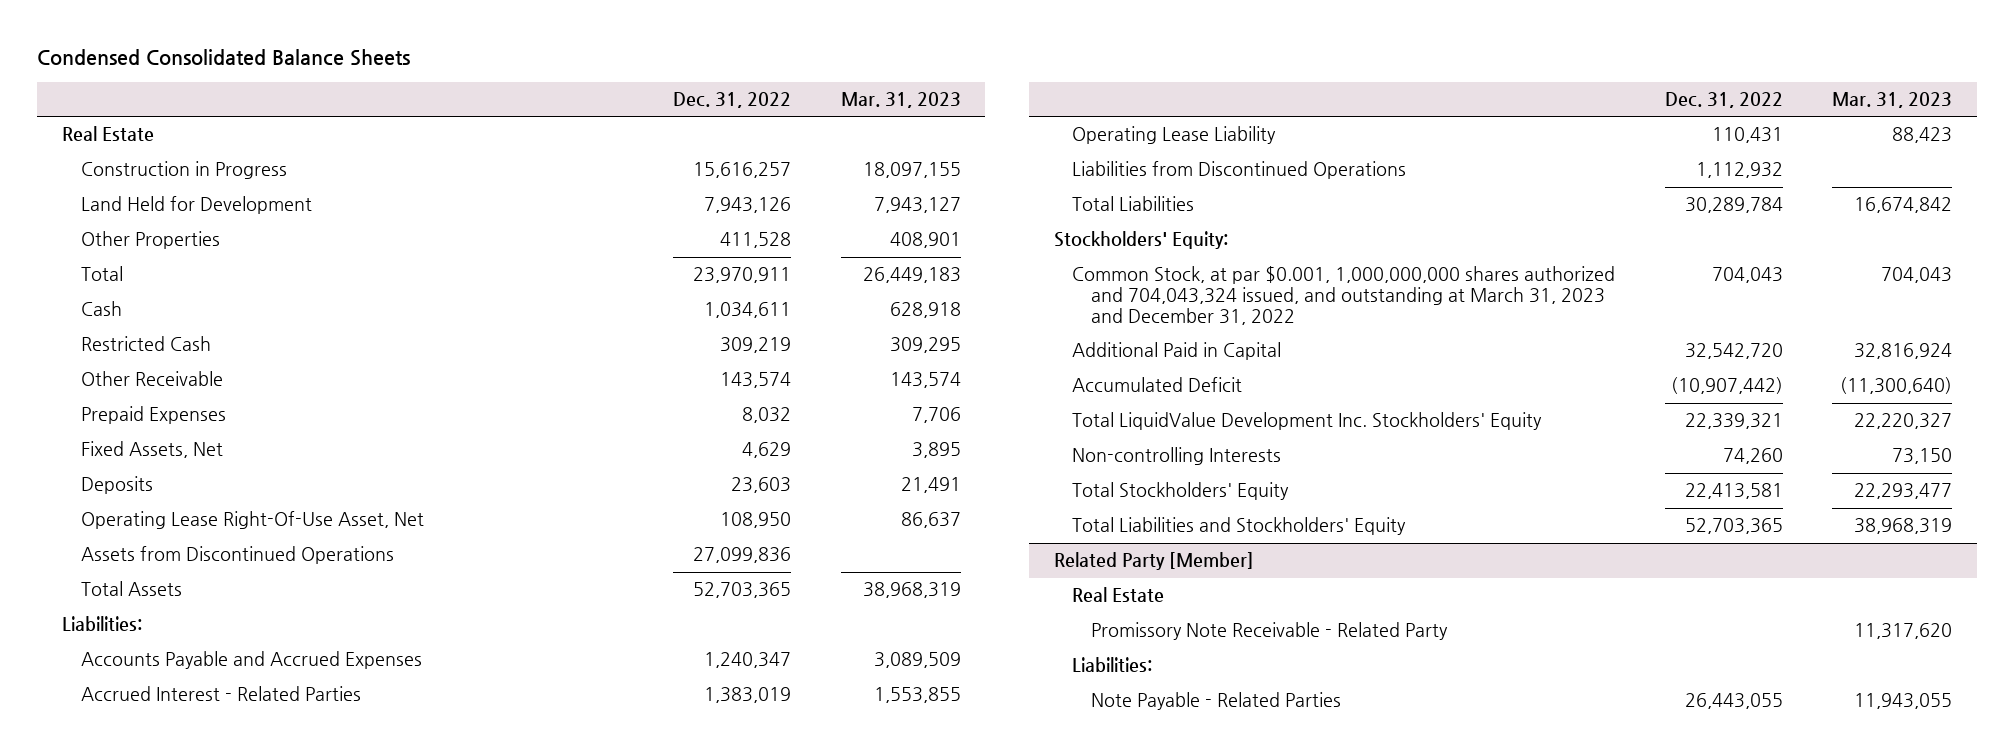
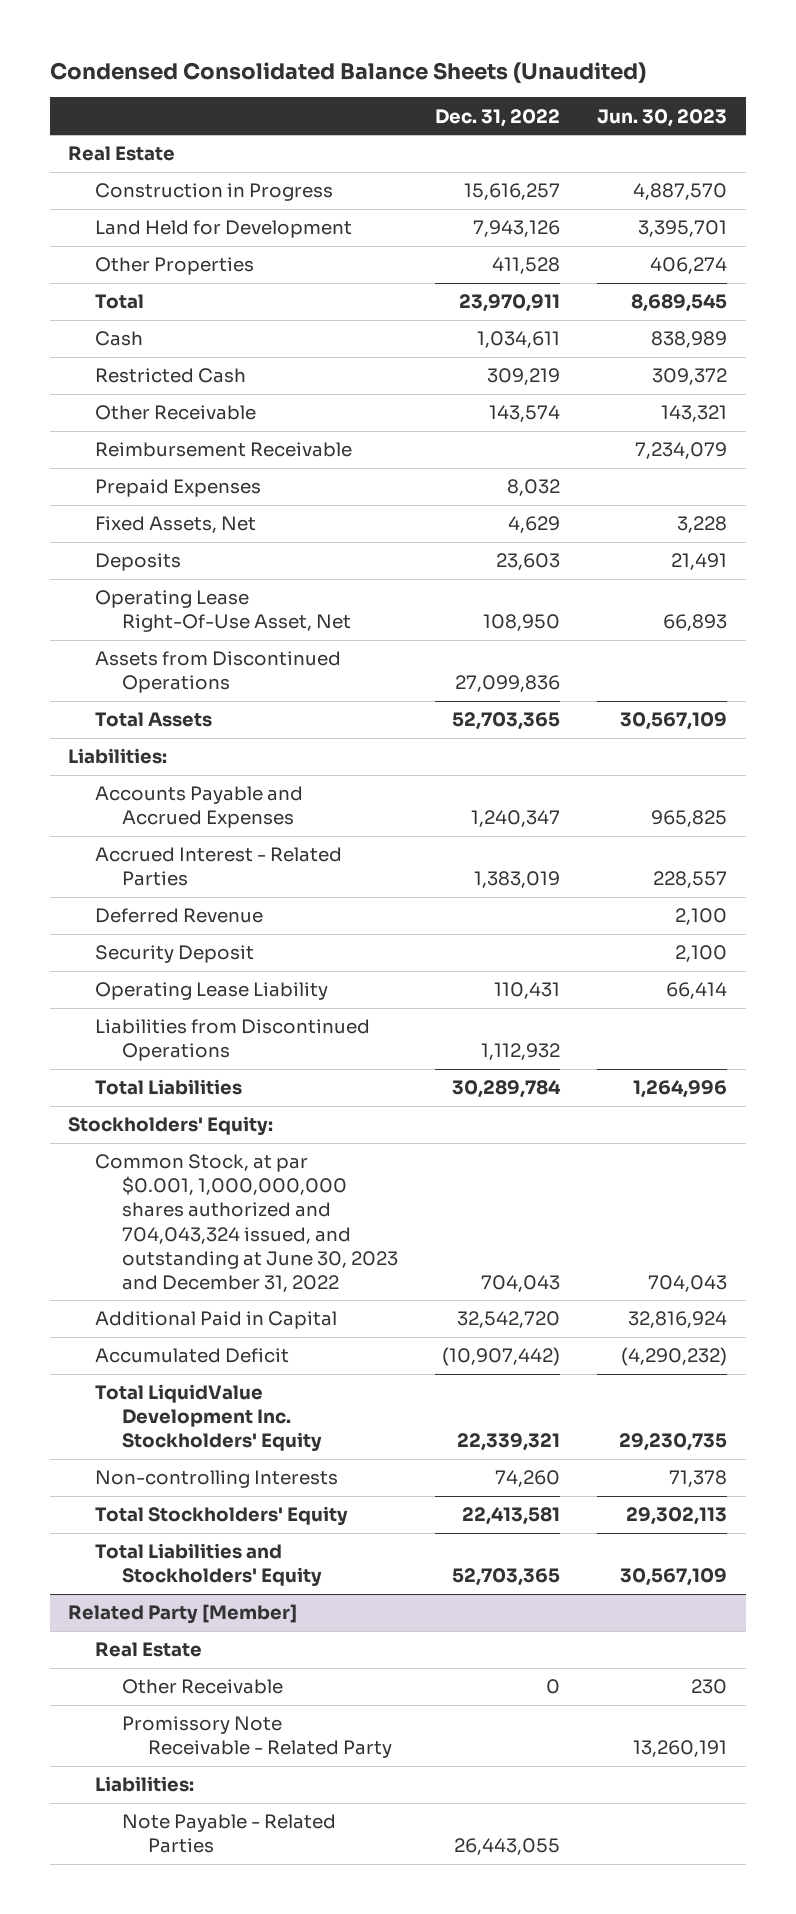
- Condensed Consolidated Balance Sheets
+ Condensed Consolidated Balance Sheets (Unaudited)
- | Dec. 31, 2022 | Mar. 31, 2023
+ | Dec. 31, 2022 | Jun. 30, 2023
+ Reimbursement Receivable | | 7,234,079
+ Deferred Revenue | | 2,100
+ Security Deposit | | 2,100
- Common Stock, at par $0.001, 1,000,000,000 shares authorized and 704,043,324 issued, and outstanding at March 31, 2023 and December 31, 2022 | 704,043 | 704,043
+ Common Stock, at par $0.001, 1,000,000,000 shares authorized and 704,043,324 issued, and outstanding at June 30, 2023 and December 31, 2022 | 704,043 | 704,043
@ Related Party [Member]
+ Other Receivable | 0 | 230

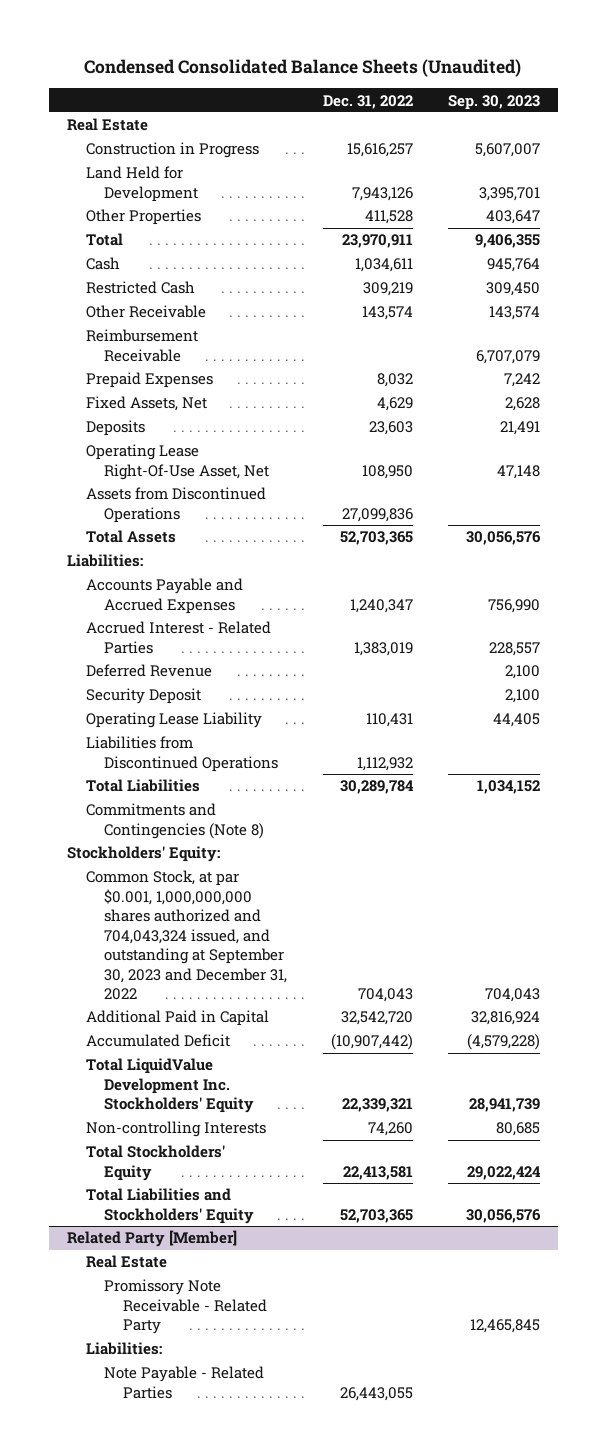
- | Dec. 31, 2022 | Jun. 30, 2023
+ | Dec. 31, 2022 | Sep. 30, 2023
+ Commitments and Contingencies (Note 8)
- Common Stock, at par $0.001, 1,000,000,000 shares authorized and 704,043,324 issued, and outstanding at June 30, 2023 and December 31, 2022 | 704,043 | 704,043
+ Common Stock, at par $0.001, 1,000,000,000 shares authorized and 704,043,324 issued, and outstanding at September 30, 2023 and December 31, 2022 | 704,043 | 704,043
@ Related Party [Member]
- Other Receivable | 0 | 230

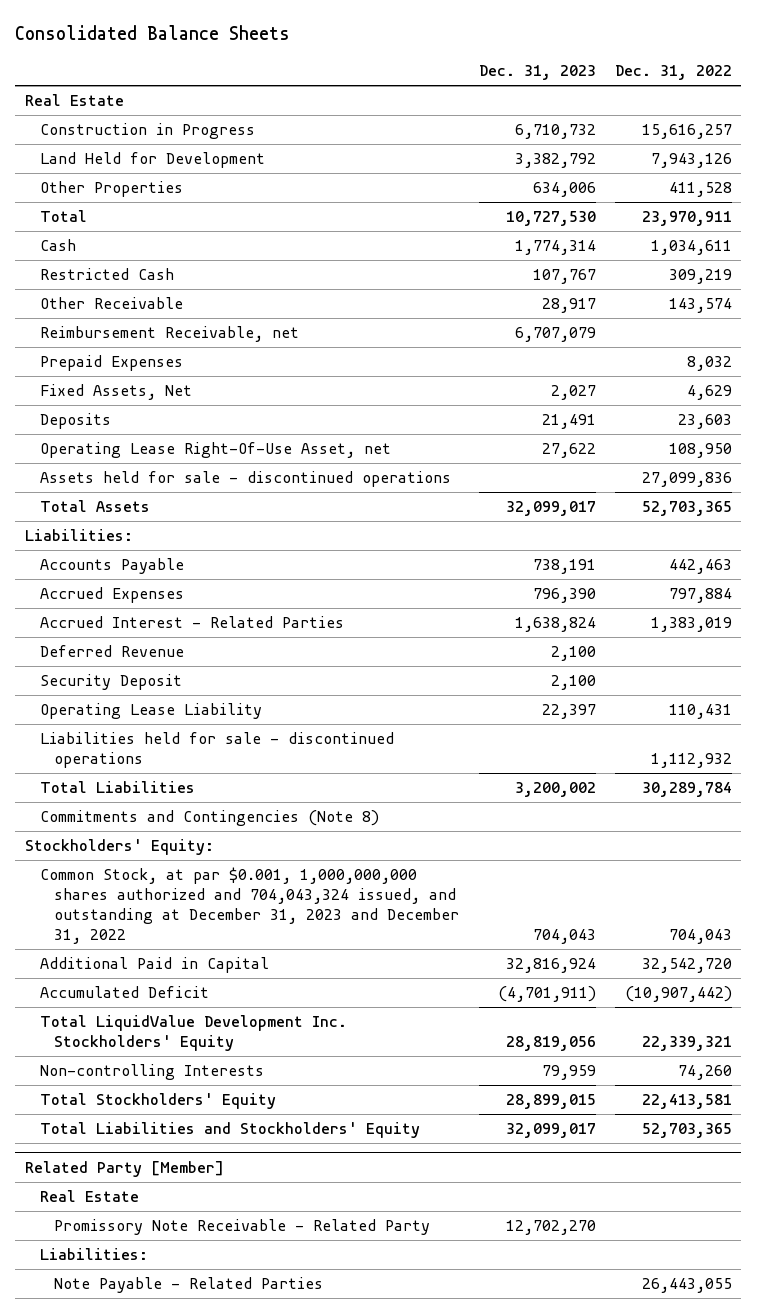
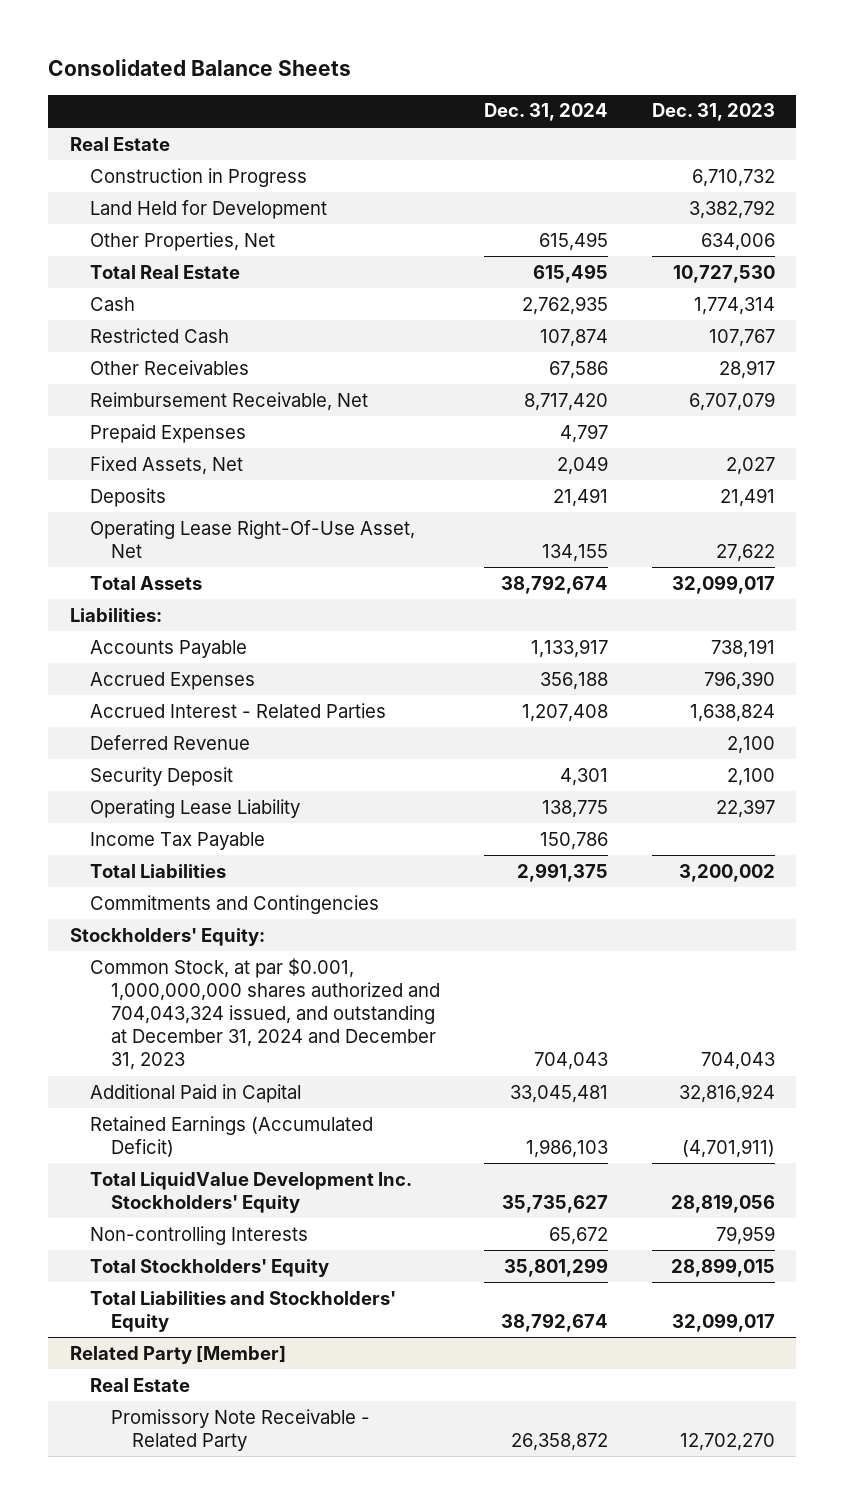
- | Dec. 31, 2023 | Dec. 31, 2022
+ | Dec. 31, 2024 | Dec. 31, 2023
- Other Properties | 634,006 | 411,528
- Total | 10,727,530 | 23,970,911
+ Other Properties, Net | 615,495 | 634,006
+ Total Real Estate | 615,495 | 10,727,530
- Other Receivable | 28,917 | 143,574
- Reimbursement Receivable, net | 6,707,079 |
+ Other Receivables | 67,586 | 28,917
+ Reimbursement Receivable, Net | 8,717,420 | 6,707,079
- Operating Lease Right-Of-Use Asset, net | 27,622 | 108,950
- Assets held for sale - discontinued operations | | 27,099,836
+ Operating Lease Right-Of-Use Asset, Net | 134,155 | 27,622
- Liabilities held for sale - discontinued operations | | 1,112,932
+ Income Tax Payable | 150,786 |
- Commitments and Contingencies (Note 8)
+ Commitments and Contingencies
- Common Stock, at par $0.001, 1,000,000,000 shares authorized and 704,043,324 issued, and outstanding at December 31, 2023 and December 31, 2022 | 704,043 | 704,043
+ Common Stock, at par $0.001, 1,000,000,000 shares authorized and 704,043,324 issued, and outstanding at December 31, 2024 and December 31, 2023 | 704,043 | 704,043
- Accumulated Deficit | (4,701,911) | (10,907,442)
+ Retained Earnings (Accumulated Deficit) | 1,986,103 | (4,701,911)
@ Related Party [Member]
- Liabilities:
- Note Payable - Related Parties | | 26,443,055

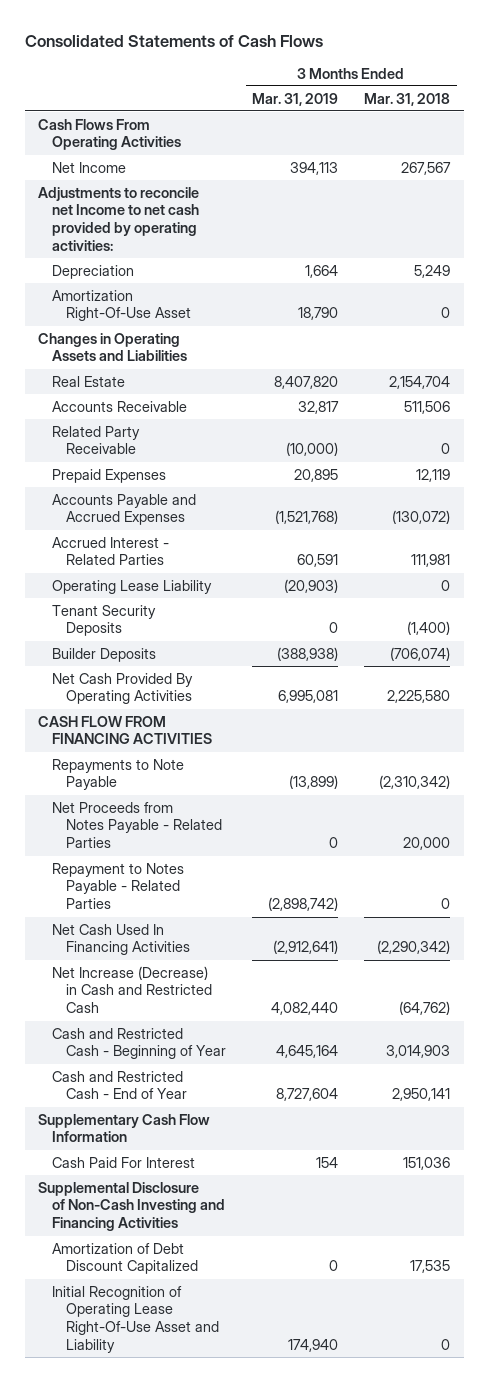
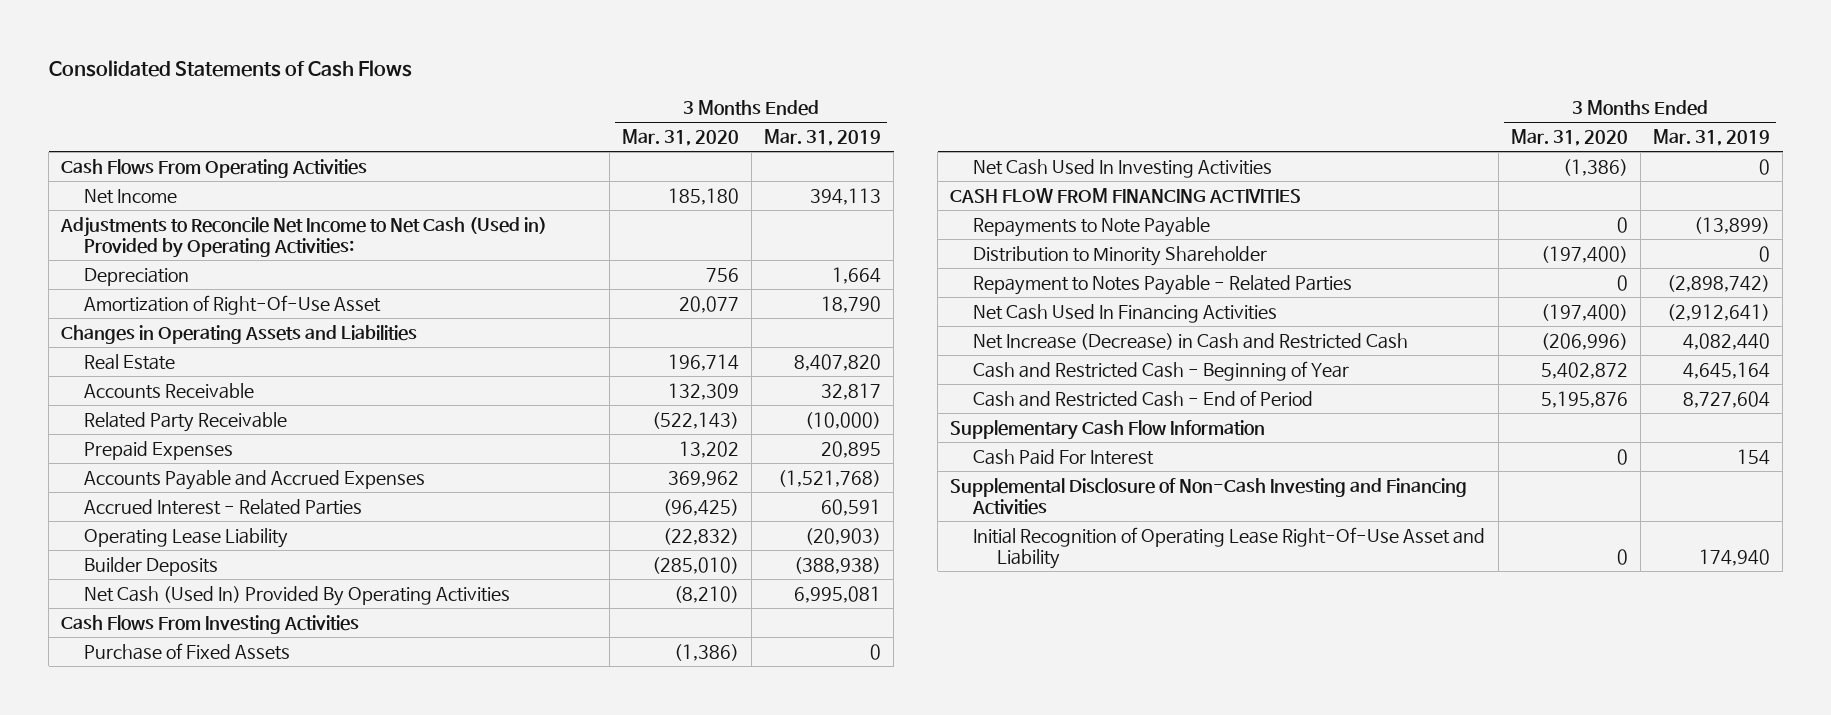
- | 3 Months Ended Mar. 31, 2019 | 3 Months Ended Mar. 31, 2018
+ | 3 Months Ended Mar. 31, 2020 | 3 Months Ended Mar. 31, 2019
- Adjustments to reconcile net Income to net cash provided by operating activities:
+ Adjustments to Reconcile Net Income to Net Cash (Used in) Provided by Operating Activities:
- Amortization Right-Of-Use Asset | 18,790 | 0
+ Amortization of Right-Of-Use Asset | 20,077 | 18,790
- Tenant Security Deposits | 0 | (1,400)
- Net Cash Provided By Operating Activities | 6,995,081 | 2,225,580
+ Net Cash (Used In) Provided By Operating Activities | (8,210) | 6,995,081
+ Cash Flows From Investing Activities
+ Purchase of Fixed Assets | (1,386) | 0
+ Net Cash Used In Investing Activities | (1,386) | 0
- Net Proceeds from Notes Payable - Related Parties | 0 | 20,000
+ Distribution to Minority Shareholder | (197,400) | 0
- Cash and Restricted Cash - End of Year | 8,727,604 | 2,950,141
+ Cash and Restricted Cash - End of Period | 5,195,876 | 8,727,604
- Amortization of Debt Discount Capitalized | 0 | 17,535

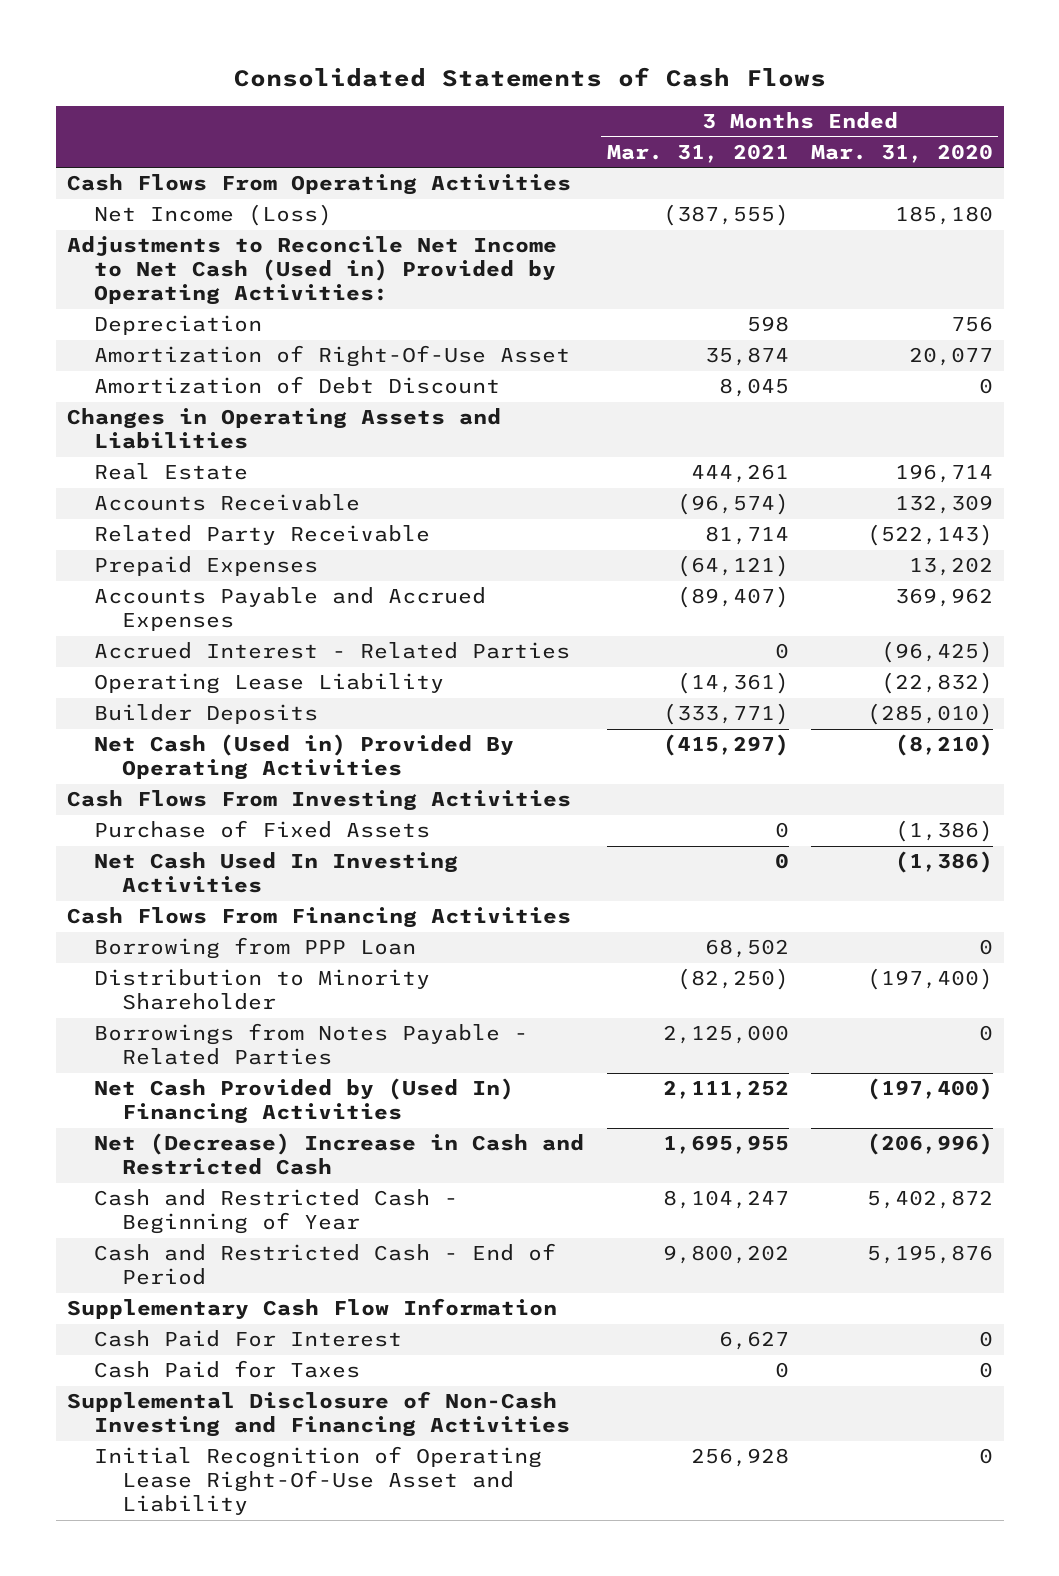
- | 3 Months Ended Mar. 31, 2020 | 3 Months Ended Mar. 31, 2019
+ | 3 Months Ended Mar. 31, 2021 | 3 Months Ended Mar. 31, 2020
- Net Income | 185,180 | 394,113
+ Net Income (Loss) | (387,555) | 185,180
+ Amortization of Debt Discount | 8,045 | 0
- Net Cash (Used In) Provided By Operating Activities | (8,210) | 6,995,081
+ Net Cash (Used in) Provided By Operating Activities | (415,297) | (8,210)
- CASH FLOW FROM FINANCING ACTIVITIES
- Repayments to Note Payable | 0 | (13,899)
+ Cash Flows From Financing Activities
+ Borrowing from PPP Loan | 68,502 | 0
- Repayment to Notes Payable - Related Parties | 0 | (2,898,742)
- Net Cash Used In Financing Activities | (197,400) | (2,912,641)
- Net Increase (Decrease) in Cash and Restricted Cash | (206,996) | 4,082,440
+ Borrowings from Notes Payable - Related Parties | 2,125,000 | 0
+ Net Cash Provided by (Used In) Financing Activities | 2,111,252 | (197,400)
+ Net (Decrease) Increase in Cash and Restricted Cash | 1,695,955 | (206,996)
+ Cash Paid for Taxes | 0 | 0

